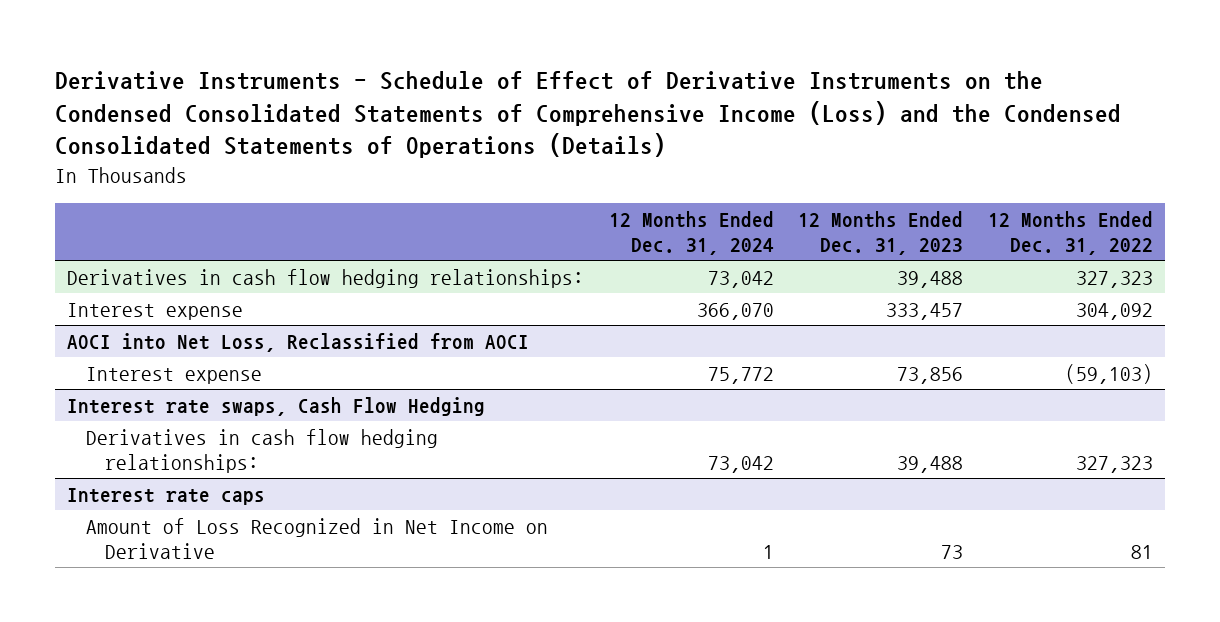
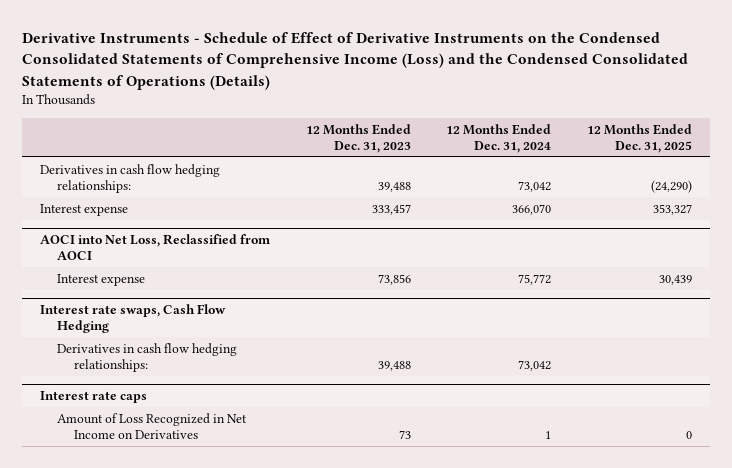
- | 12 Months Ended Dec. 31, 2024 | 12 Months Ended Dec. 31, 2023 | 12 Months Ended Dec. 31, 2022
+ | 12 Months Ended Dec. 31, 2023 | 12 Months Ended Dec. 31, 2024 | 12 Months Ended Dec. 31, 2025
@ Interest rate caps
- Amount of Loss Recognized in Net Income on Derivative | 1 | 73 | 81
+ Amount of Loss Recognized in Net Income on Derivatives | 73 | 1 | 0

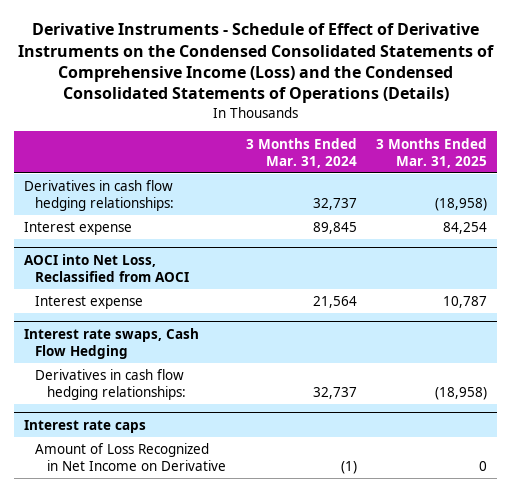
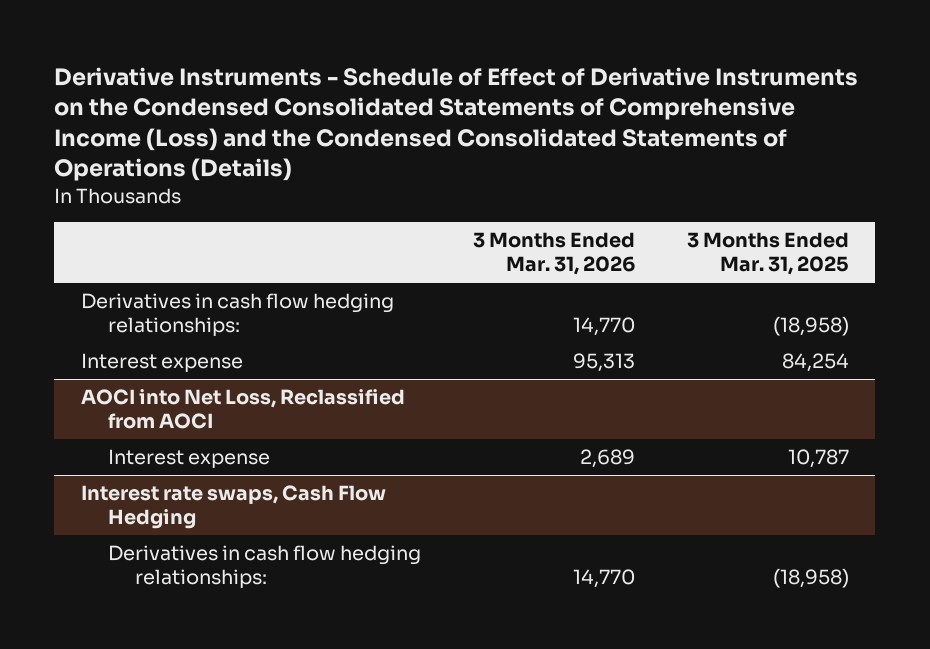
- | 3 Months Ended Mar. 31, 2024 | 3 Months Ended Mar. 31, 2025
+ | 3 Months Ended Mar. 31, 2026 | 3 Months Ended Mar. 31, 2025
- Interest rate caps
- Amount of Loss Recognized in Net Income on Derivative | (1) | 0

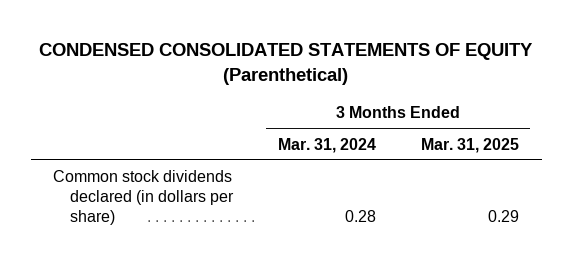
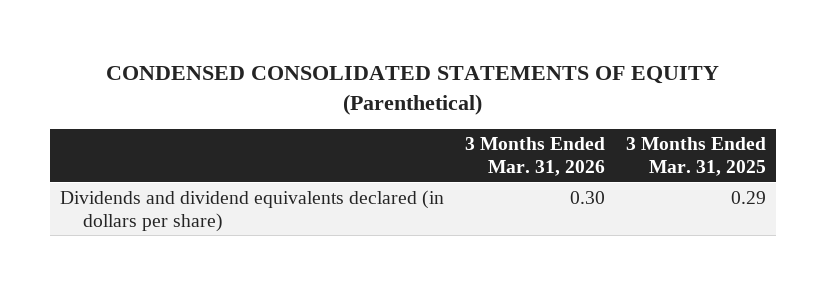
- | 3 Months Ended Mar. 31, 2024 | 3 Months Ended Mar. 31, 2025
+ | 3 Months Ended Mar. 31, 2026 | 3 Months Ended Mar. 31, 2025
- Common stock dividends declared (in dollars per share) | 0.28 | 0.29
+ Dividends and dividend equivalents declared (in dollars per share) | 0.30 | 0.29

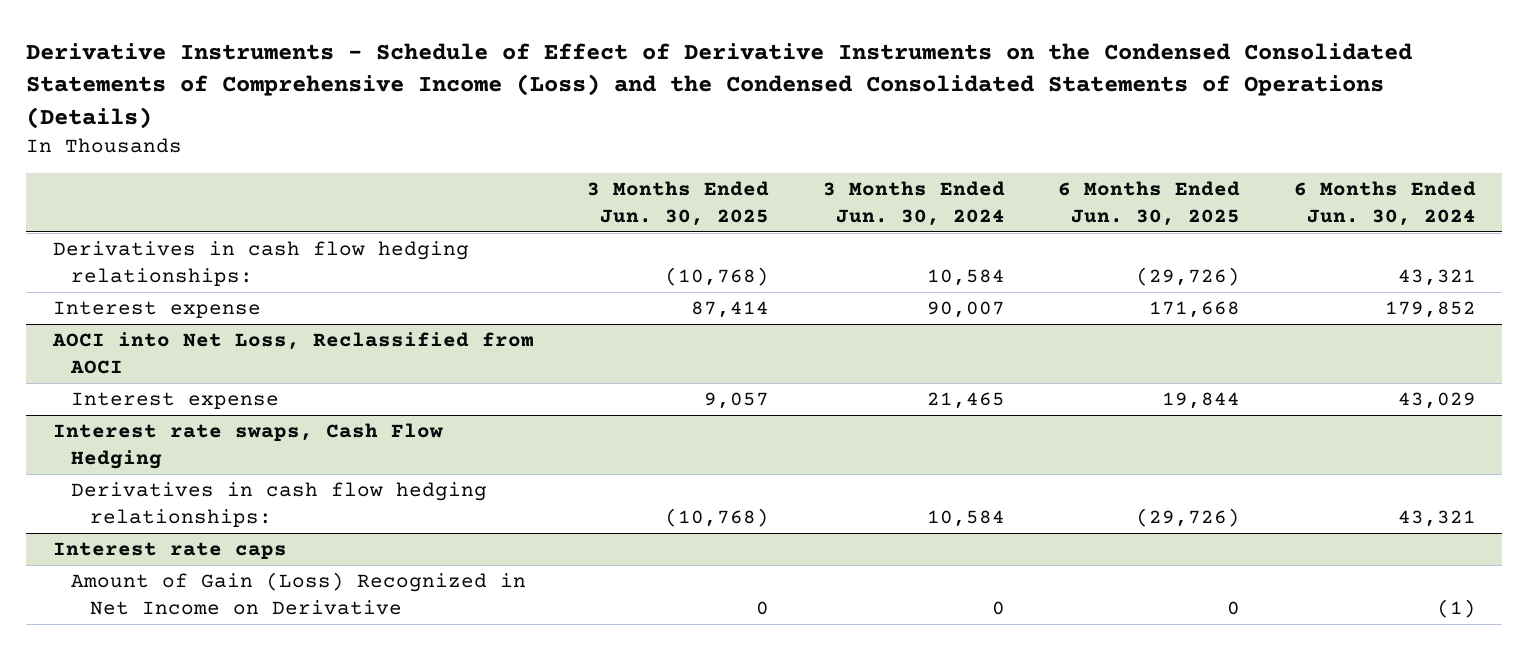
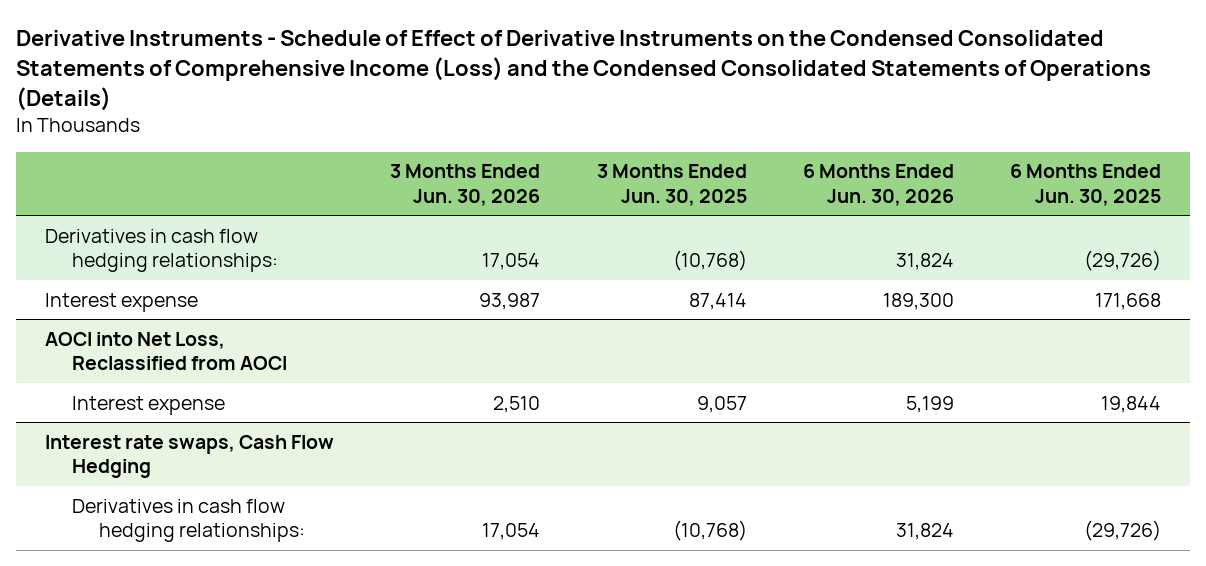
- | 3 Months Ended Jun. 30, 2025 | 3 Months Ended Jun. 30, 2024 | 6 Months Ended Jun. 30, 2025 | 6 Months Ended Jun. 30, 2024
+ | 3 Months Ended Jun. 30, 2026 | 3 Months Ended Jun. 30, 2025 | 6 Months Ended Jun. 30, 2026 | 6 Months Ended Jun. 30, 2025
- Interest rate caps
- Amount of Gain (Loss) Recognized in Net Income on Derivative | 0 | 0 | 0 | (1)

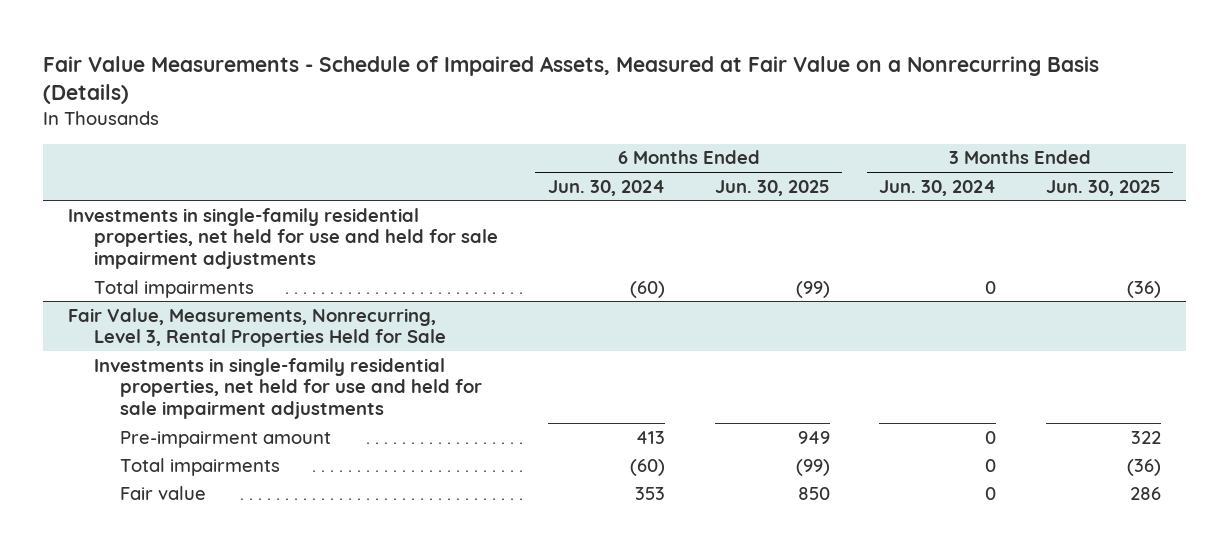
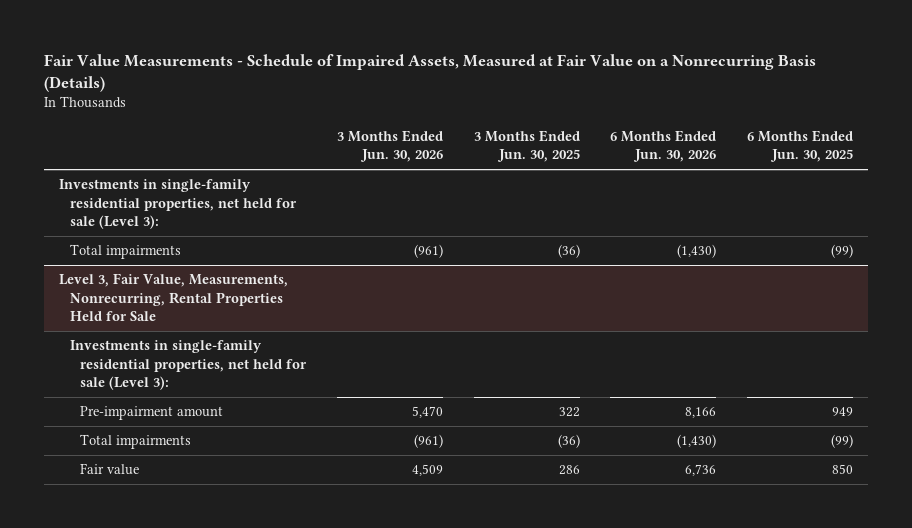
- | 6 Months Ended Jun. 30, 2024 | 6 Months Ended Jun. 30, 2025 | 3 Months Ended Jun. 30, 2024 | 3 Months Ended Jun. 30, 2025
+ | 3 Months Ended Jun. 30, 2026 | 3 Months Ended Jun. 30, 2025 | 6 Months Ended Jun. 30, 2026 | 6 Months Ended Jun. 30, 2025
- Investments in single-family residential properties, net held for use and held for sale impairment adjustments
+ Investments in single-family residential properties, net held for sale (Level 3):
- Fair Value, Measurements, Nonrecurring, Level 3, Rental Properties Held for Sale
- Investments in single-family residential properties, net held for use and held for sale impairment adjustments
+ Level 3, Fair Value, Measurements, Nonrecurring, Rental Properties Held for Sale
+ Investments in single-family residential properties, net held for sale (Level 3):

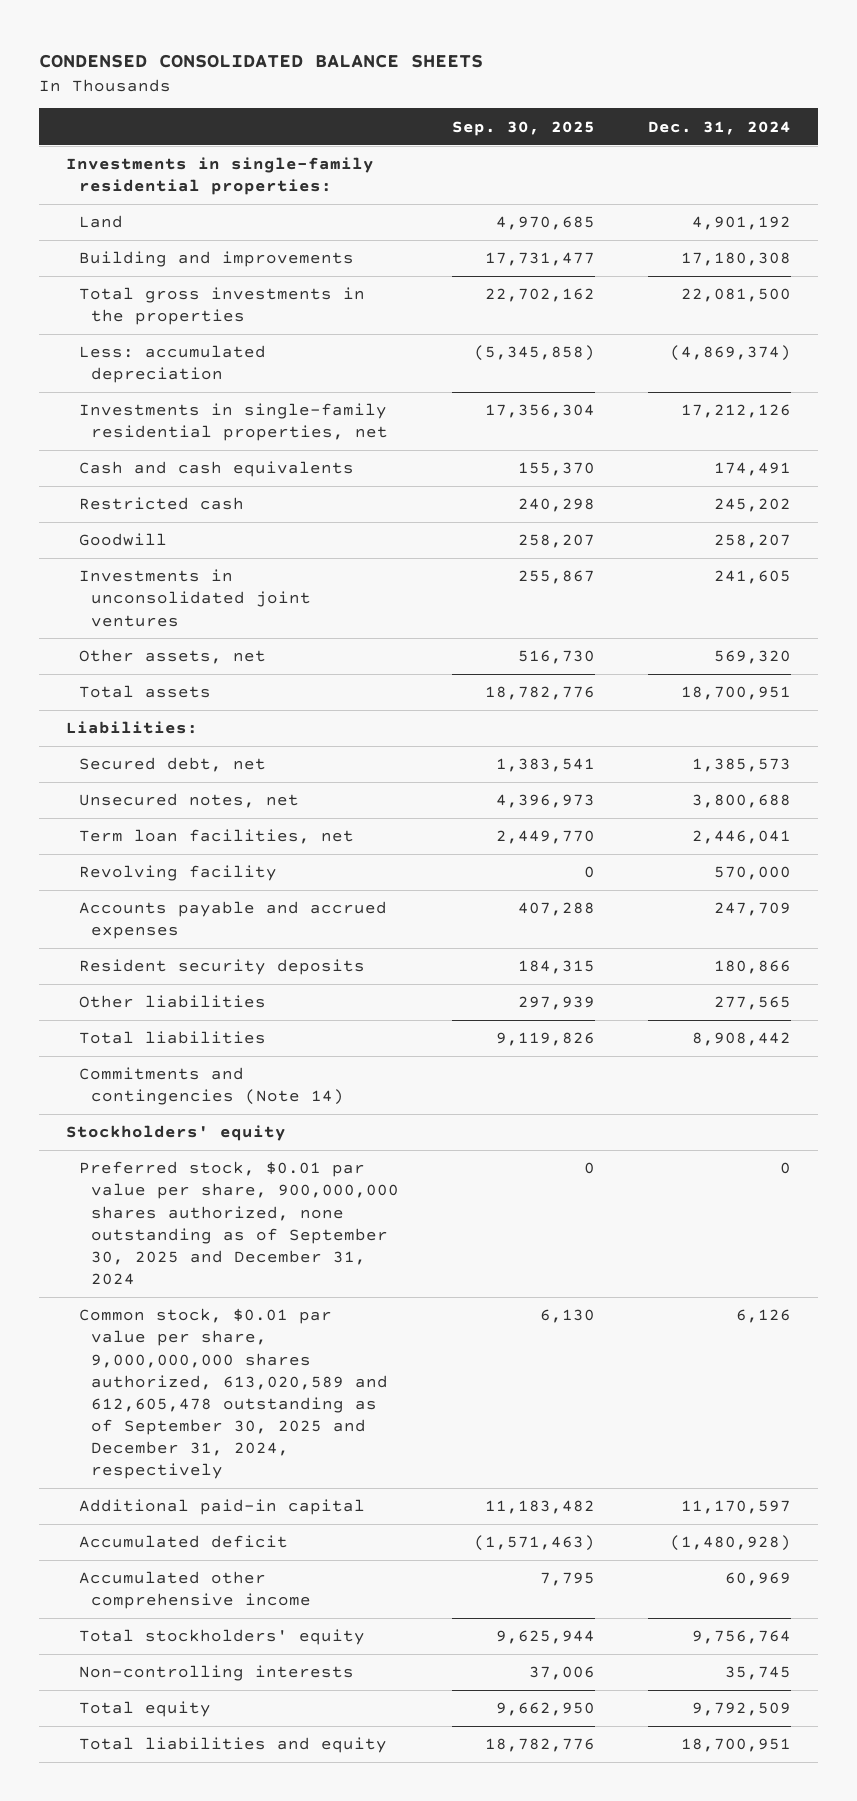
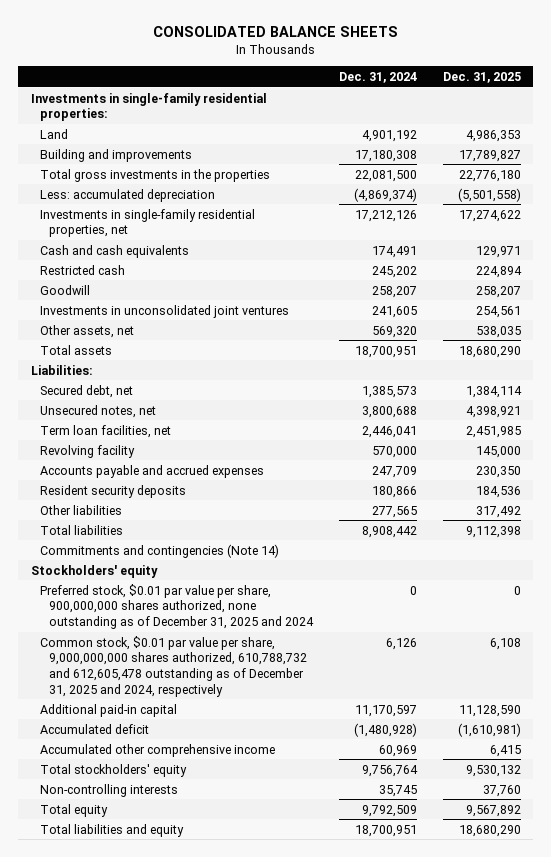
- CONDENSED CONSOLIDATED BALANCE SHEETS
+ CONSOLIDATED BALANCE SHEETS
- | Sep. 30, 2025 | Dec. 31, 2024
+ | Dec. 31, 2024 | Dec. 31, 2025
- Preferred stock, $0.01 par value per share, 900,000,000 shares authorized, none outstanding as of September 30, 2025 and December 31, 2024 | 0 | 0
- Common stock, $0.01 par value per share, 9,000,000,000 shares authorized, 613,020,589 and 612,605,478 outstanding as of September 30, 2025 and December 31, 2024, respectively | 6,130 | 6,126
+ Preferred stock, $0.01 par value per share, 900,000,000 shares authorized, none outstanding as of December 31, 2025 and 2024 | 0 | 0
+ Common stock, $0.01 par value per share, 9,000,000,000 shares authorized, 610,788,732 and 612,605,478 outstanding as of December 31, 2025 and 2024, respectively | 6,126 | 6,108

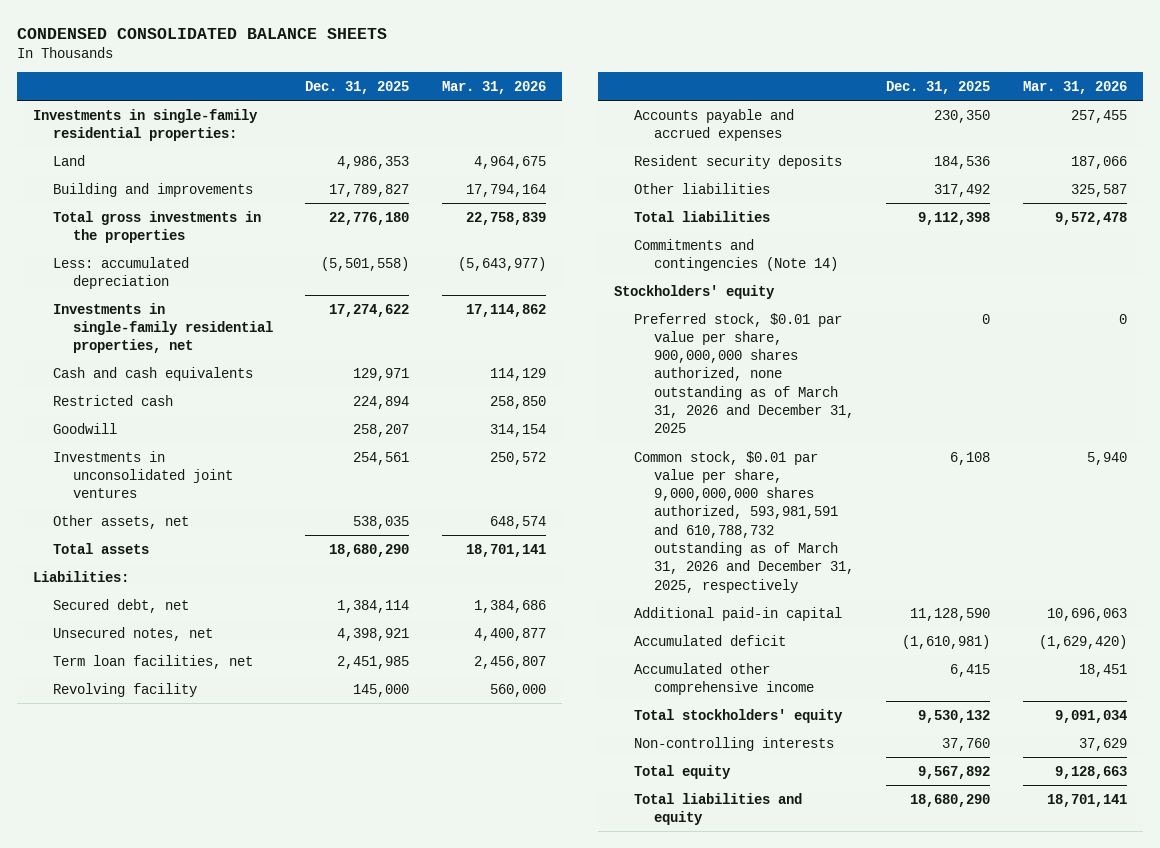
- CONSOLIDATED BALANCE SHEETS
+ CONDENSED CONSOLIDATED BALANCE SHEETS
- | Dec. 31, 2024 | Dec. 31, 2025
+ | Dec. 31, 2025 | Mar. 31, 2026
- Preferred stock, $0.01 par value per share, 900,000,000 shares authorized, none outstanding as of December 31, 2025 and 2024 | 0 | 0
- Common stock, $0.01 par value per share, 9,000,000,000 shares authorized, 610,788,732 and 612,605,478 outstanding as of December 31, 2025 and 2024, respectively | 6,126 | 6,108
+ Preferred stock, $0.01 par value per share, 900,000,000 shares authorized, none outstanding as of March 31, 2026 and December 31, 2025 | 0 | 0
+ Common stock, $0.01 par value per share, 9,000,000,000 shares authorized, 593,981,591 and 610,788,732 outstanding as of March 31, 2026 and December 31, 2025, respectively | 6,108 | 5,940

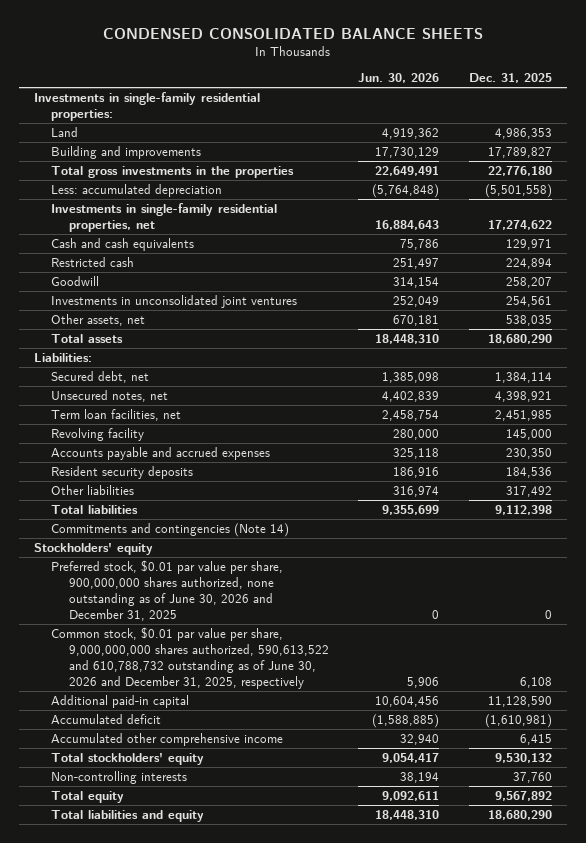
- | Dec. 31, 2025 | Mar. 31, 2026
+ | Jun. 30, 2026 | Dec. 31, 2025
- Preferred stock, $0.01 par value per share, 900,000,000 shares authorized, none outstanding as of March 31, 2026 and December 31, 2025 | 0 | 0
- Common stock, $0.01 par value per share, 9,000,000,000 shares authorized, 593,981,591 and 610,788,732 outstanding as of March 31, 2026 and December 31, 2025, respectively | 6,108 | 5,940
+ Preferred stock, $0.01 par value per share, 900,000,000 shares authorized, none outstanding as of June 30, 2026 and December 31, 2025 | 0 | 0
+ Common stock, $0.01 par value per share, 9,000,000,000 shares authorized, 590,613,522 and 610,788,732 outstanding as of June 30, 2026 and December 31, 2025, respectively | 5,906 | 6,108

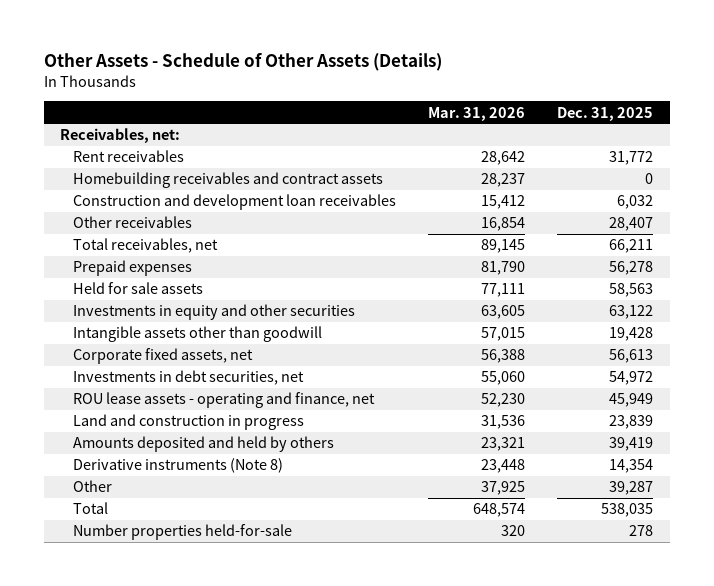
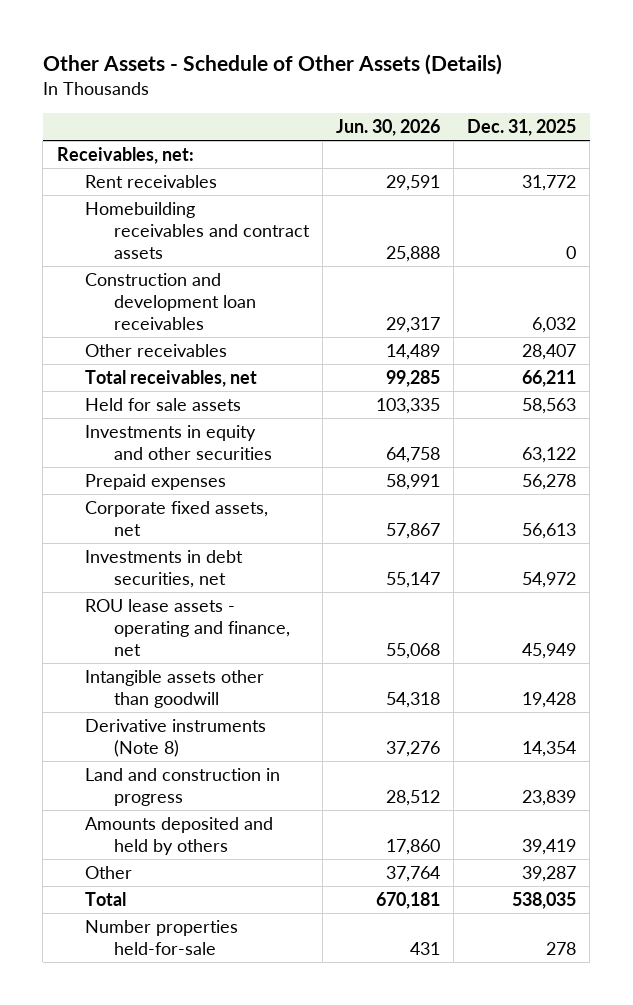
- | Mar. 31, 2026 | Dec. 31, 2025
+ | Jun. 30, 2026 | Dec. 31, 2025
moved down: Prepaid expenses | 58,991 | 56,278
moved down: Intangible assets other than goodwill | 54,318 | 19,428
moved up: Derivative instruments (Note 8) | 37,276 | 14,354

